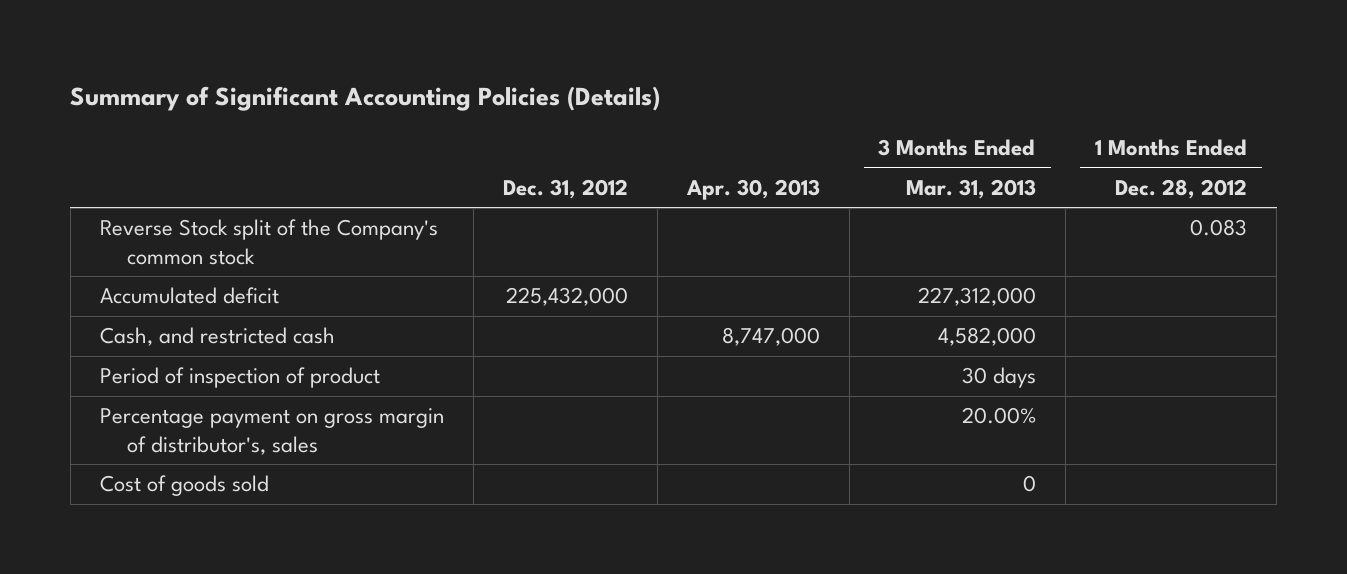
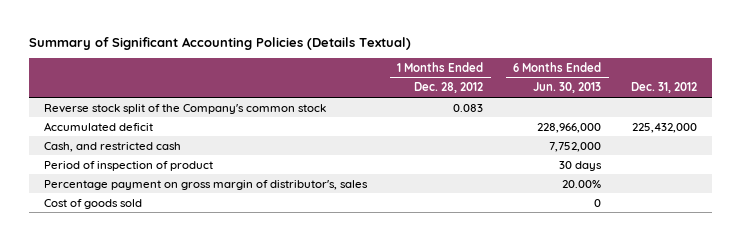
- Summary of Significant Accounting Policies (Details)
+ Summary of Significant Accounting Policies (Details Textual)
- | Dec. 31, 2012 | Apr. 30, 2013 | 3 Months Ended Mar. 31, 2013 | 1 Months Ended Dec. 28, 2012
+ | 1 Months Ended Dec. 28, 2012 | 6 Months Ended Jun. 30, 2013 | Dec. 31, 2012
- Reverse Stock split of the Company's common stock | | | | 0.083
+ Reverse stock split of the Company's common stock | 0.083 | |

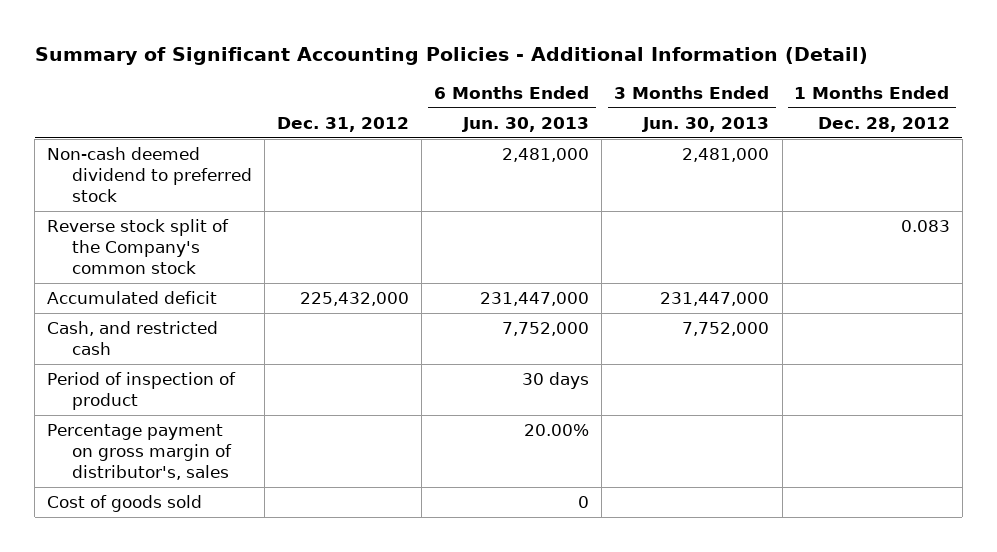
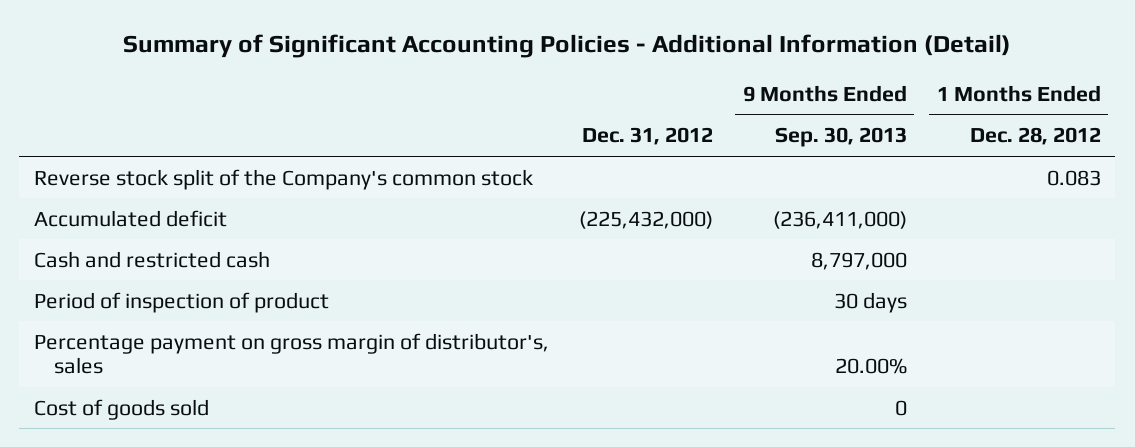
- | Dec. 31, 2012 | 6 Months Ended Jun. 30, 2013 | 3 Months Ended Jun. 30, 2013 | 1 Months Ended Dec. 28, 2012
+ | Dec. 31, 2012 | 9 Months Ended Sep. 30, 2013 | 1 Months Ended Dec. 28, 2012
- Non-cash deemed dividend to preferred stock | | 2,481,000 | 2,481,000 |
- Accumulated deficit | 225,432,000 | 231,447,000 | 231,447,000 |
- Cash, and restricted cash | | 7,752,000 | 7,752,000 |
+ Accumulated deficit | (225,432,000) | (236,411,000) |
+ Cash and restricted cash | | 8,797,000 |

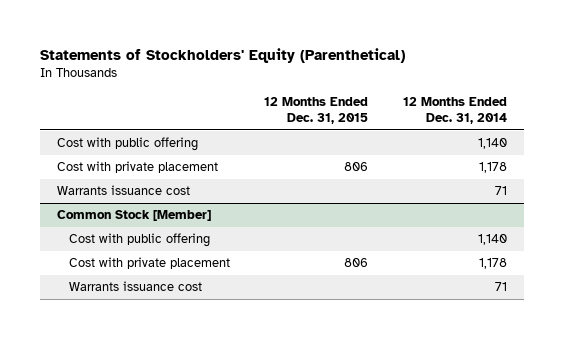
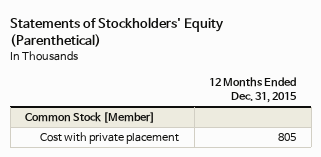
- | 12 Months Ended Dec. 31, 2015 | 12 Months Ended Dec. 31, 2014
+ | 12 Months Ended Dec. 31, 2015
- Cost with public offering | | 1,140
- Cost with private placement | 806 | 1,178
- Warrants issuance cost | | 71
@ Common Stock [Member]
- Cost with public offering | | 1,140
- Cost with private placement | 806 | 1,178
- Warrants issuance cost | | 71
+ Cost with private placement | 805

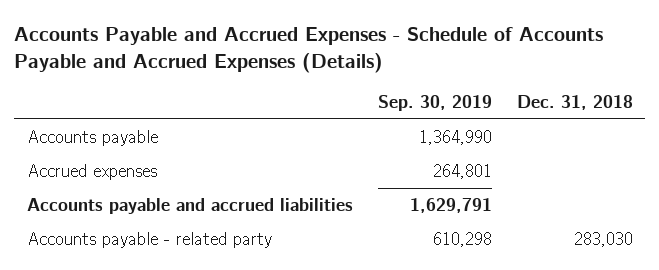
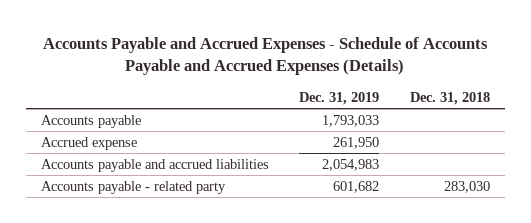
- | Sep. 30, 2019 | Dec. 31, 2018
+ | Dec. 31, 2019 | Dec. 31, 2018
- Accrued expenses | 264,801 |
+ Accrued expense | 261,950 |

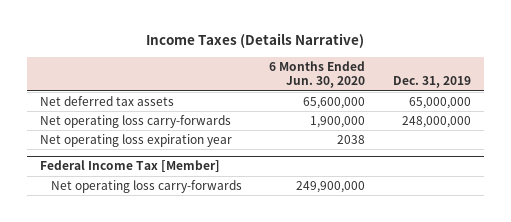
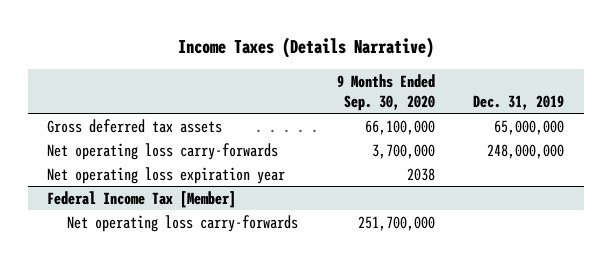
- | 6 Months Ended Jun. 30, 2020 | Dec. 31, 2019
+ | 9 Months Ended Sep. 30, 2020 | Dec. 31, 2019
- Net deferred tax assets | 65,600,000 | 65,000,000
+ Gross deferred tax assets | 66,100,000 | 65,000,000

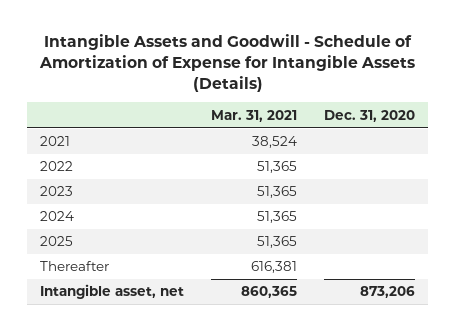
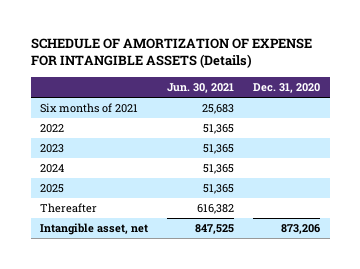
- Intangible Assets and Goodwill - Schedule of Amortization of Expense for Intangible Assets (Details)
+ SCHEDULE OF AMORTIZATION OF EXPENSE FOR INTANGIBLE ASSETS (Details)
- | Mar. 31, 2021 | Dec. 31, 2020
+ | Jun. 30, 2021 | Dec. 31, 2020
- 2021 | 38,524 |
+ Six months of 2021 | 25,683 |

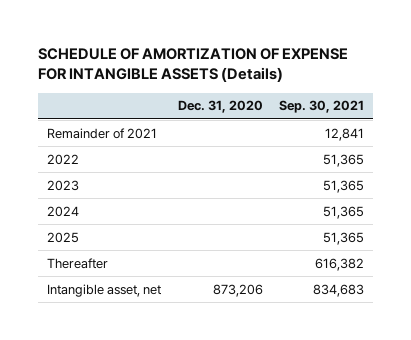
- | Jun. 30, 2021 | Dec. 31, 2020
+ | Dec. 31, 2020 | Sep. 30, 2021
- Six months of 2021 | 25,683 |
+ Remainder of 2021 | | 12,841

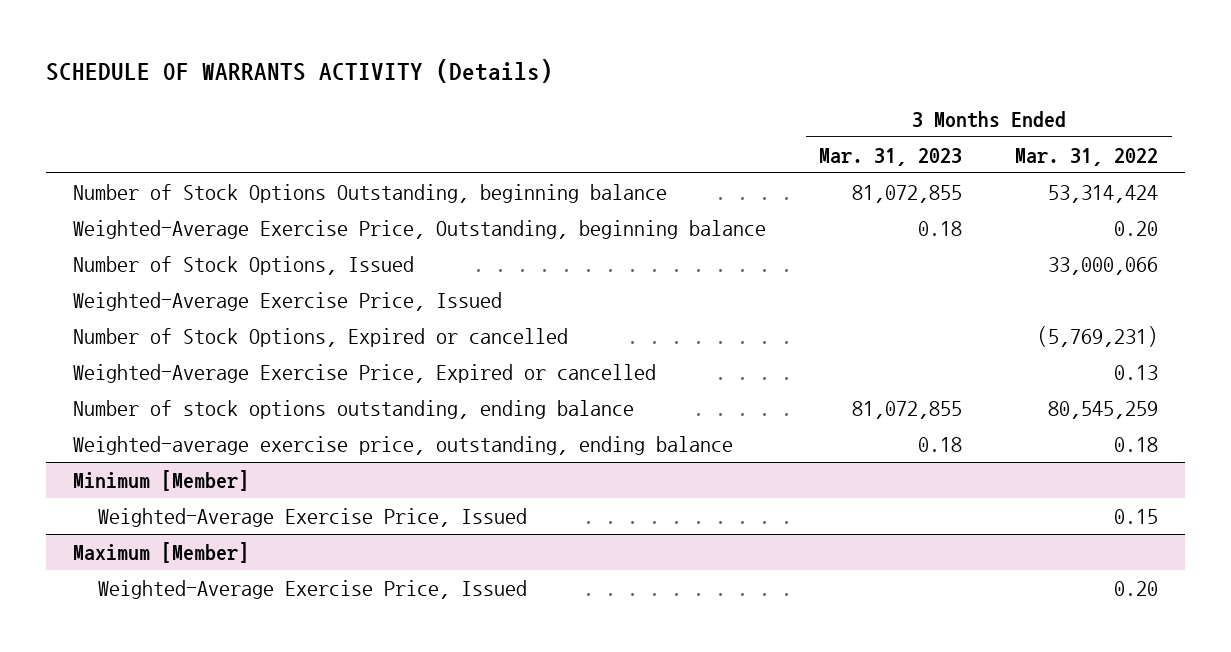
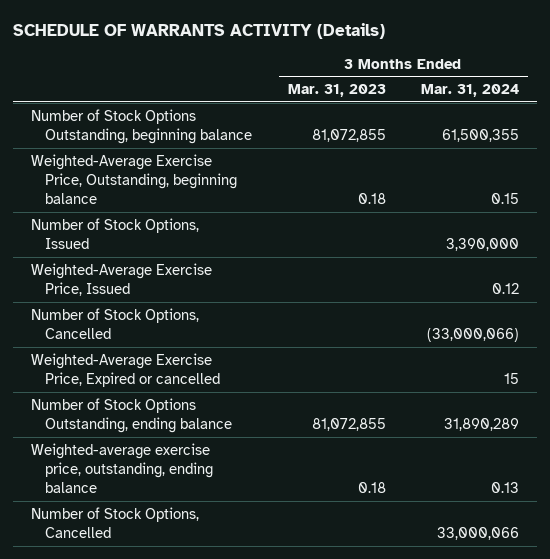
- | 3 Months Ended Mar. 31, 2023 | 3 Months Ended Mar. 31, 2022
+ | 3 Months Ended Mar. 31, 2023 | 3 Months Ended Mar. 31, 2024
- Number of Stock Options, Expired or cancelled | | (5,769,231)
+ Number of Stock Options, Cancelled | | (33,000,066)
- Number of stock options outstanding, ending balance | 81,072,855 | 80,545,259
+ Number of Stock Options Outstanding, ending balance | 81,072,855 | 31,890,289
- Minimum [Member]
- Weighted-Average Exercise Price, Issued | | 0.15
- Maximum [Member]
- Weighted-Average Exercise Price, Issued | | 0.20
+ Number of Stock Options, Cancelled | | 33,000,066

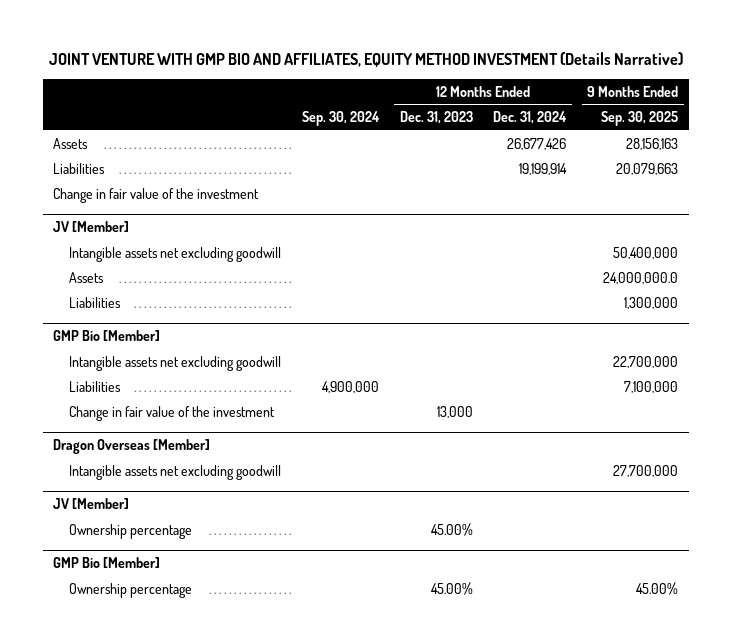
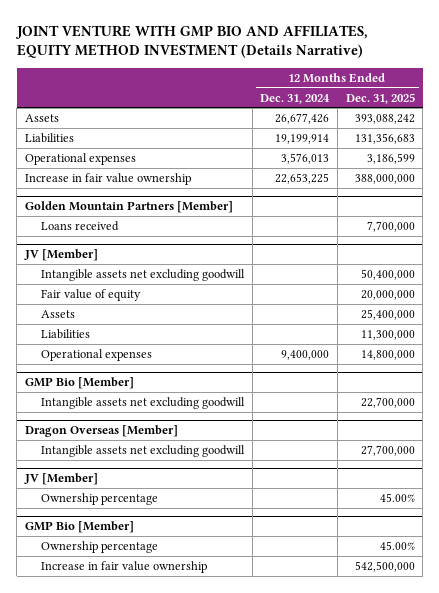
- | Sep. 30, 2024 | 12 Months Ended Dec. 31, 2023 | 12 Months Ended Dec. 31, 2024 | 9 Months Ended Sep. 30, 2025
+ | 12 Months Ended Dec. 31, 2024 | 12 Months Ended Dec. 31, 2025
- Change in fair value of the investment
+ Operational expenses | 3,576,013 | 3,186,599
+ Increase in fair value ownership | 22,653,225 | 388,000,000
+ Golden Mountain Partners [Member]
+ Loans received | | 7,700,000
@ JV [Member]
+ Fair value of equity | | 20,000,000
+ Operational expenses | 9,400,000 | 14,800,000
@ GMP Bio [Member]
- Liabilities | 4,900,000 | | | 7,100,000
- Change in fair value of the investment | | 13,000 | |
+ Increase in fair value ownership | | 542,500,000

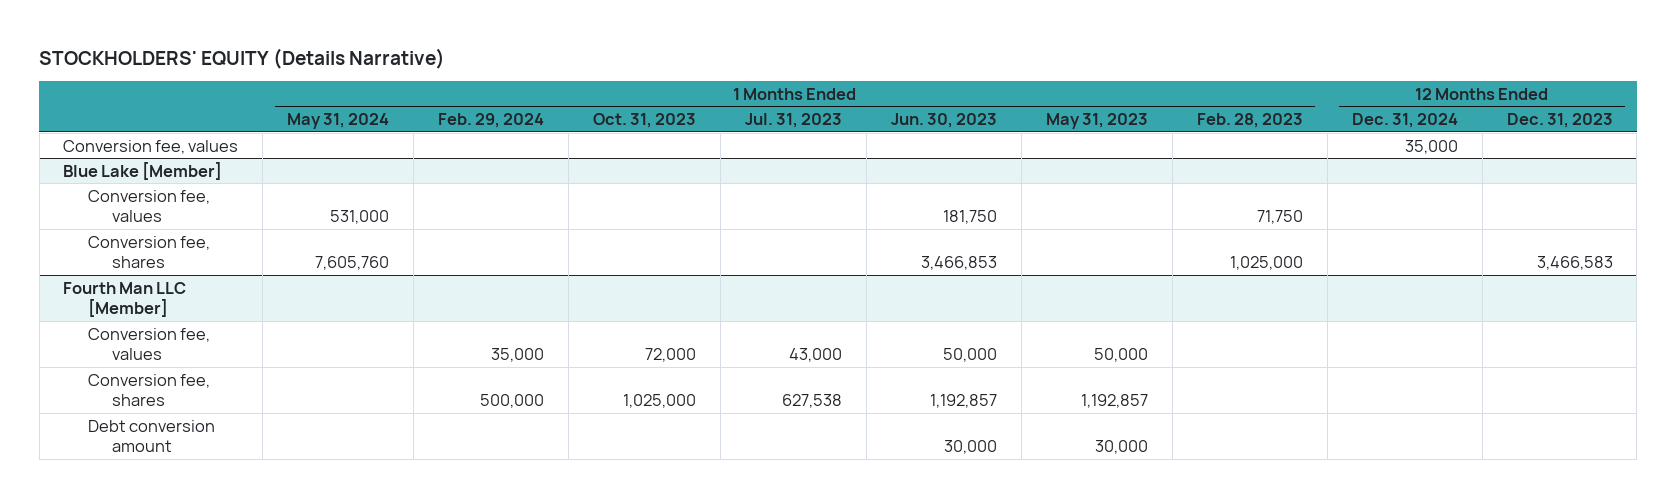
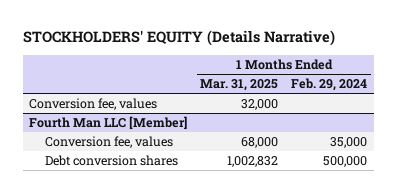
- | 1 Months Ended May 31, 2024 | 1 Months Ended Feb. 29, 2024 | 1 Months Ended Oct. 31, 2023 | 1 Months Ended Jul. 31, 2023 | 1 Months Ended Jun. 30, 2023 | 1 Months Ended May 31, 2023 | 1 Months Ended Feb. 28, 2023 | 12 Months Ended Dec. 31, 2024 | 12 Months Ended Dec. 31, 2023
+ | 1 Months Ended Mar. 31, 2025 | 1 Months Ended Feb. 29, 2024
- Blue Lake [Member]
- Conversion fee, values | 531,000 | | | | 181,750 | | 71,750 | |
- Conversion fee, shares | 7,605,760 | | | | 3,466,853 | | 1,025,000 | | 3,466,583
@ Fourth Man LLC [Member]
- Conversion fee, shares | | 500,000 | 1,025,000 | 627,538 | 1,192,857 | 1,192,857 | | |
- Debt conversion amount | | | | | 30,000 | 30,000 | | |
+ Debt conversion shares | 1,002,832 | 500,000

